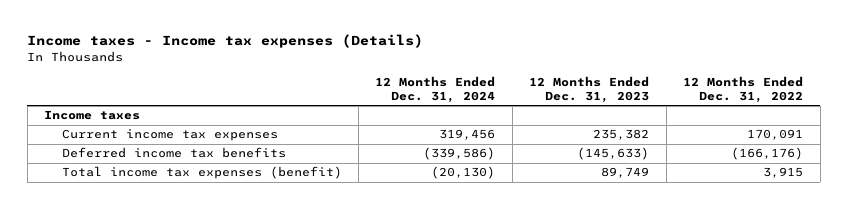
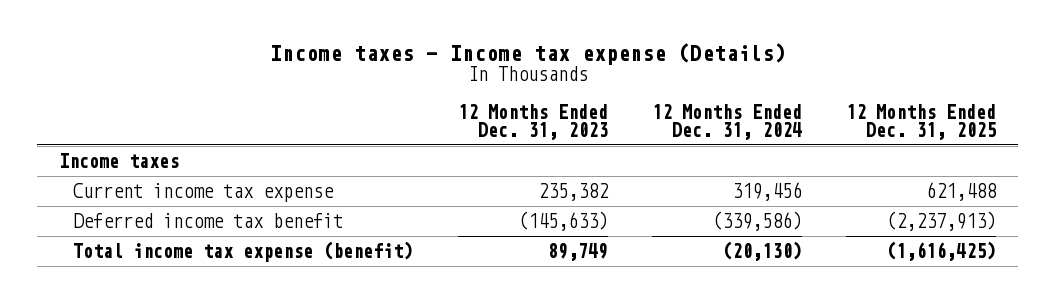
- Income taxes - Income tax expenses (Details)
+ Income taxes - Income tax expense (Details)
- | 12 Months Ended Dec. 31, 2024 | 12 Months Ended Dec. 31, 2023 | 12 Months Ended Dec. 31, 2022
+ | 12 Months Ended Dec. 31, 2023 | 12 Months Ended Dec. 31, 2024 | 12 Months Ended Dec. 31, 2025
- Current income tax expenses | 319,456 | 235,382 | 170,091
- Deferred income tax benefits | (339,586) | (145,633) | (166,176)
- Total income tax expenses (benefit) | (20,130) | 89,749 | 3,915
+ Current income tax expense | 235,382 | 319,456 | 621,488
+ Deferred income tax benefit | (145,633) | (339,586) | (2,237,913)
+ Total income tax expense (benefit) | 89,749 | (20,130) | (1,616,425)

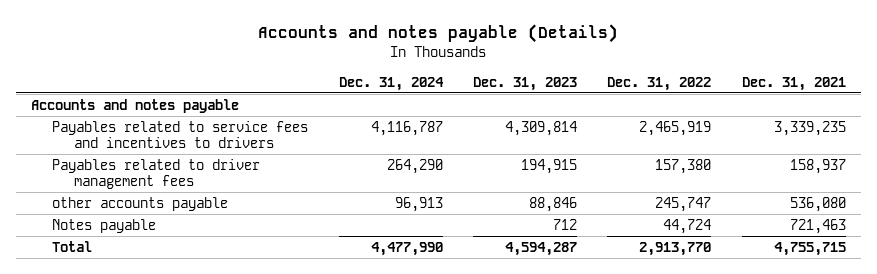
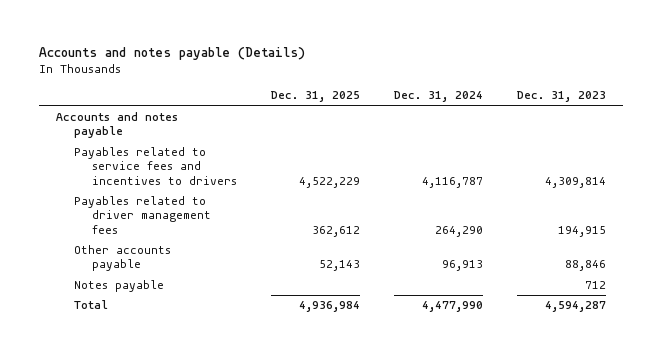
- | Dec. 31, 2024 | Dec. 31, 2023 | Dec. 31, 2022 | Dec. 31, 2021
+ | Dec. 31, 2025 | Dec. 31, 2024 | Dec. 31, 2023
- other accounts payable | 96,913 | 88,846 | 245,747 | 536,080
+ Other accounts payable | 52,143 | 96,913 | 88,846

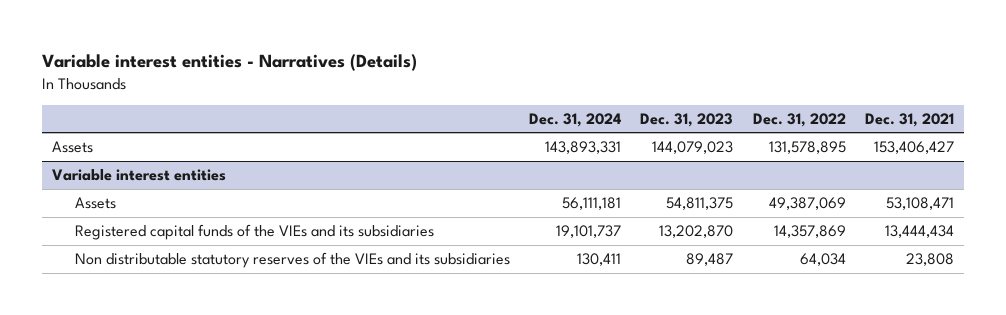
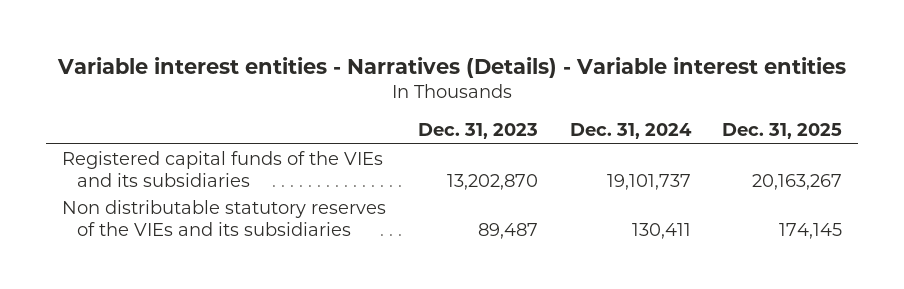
- Variable interest entities - Narratives (Details)
+ Variable interest entities - Narratives (Details) - Variable interest entities
- | Dec. 31, 2024 | Dec. 31, 2023 | Dec. 31, 2022 | Dec. 31, 2021
+ | Dec. 31, 2023 | Dec. 31, 2024 | Dec. 31, 2025
- Assets | 143,893,331 | 144,079,023 | 131,578,895 | 153,406,427
- Variable interest entities
- Assets | 56,111,181 | 54,811,375 | 49,387,069 | 53,108,471

